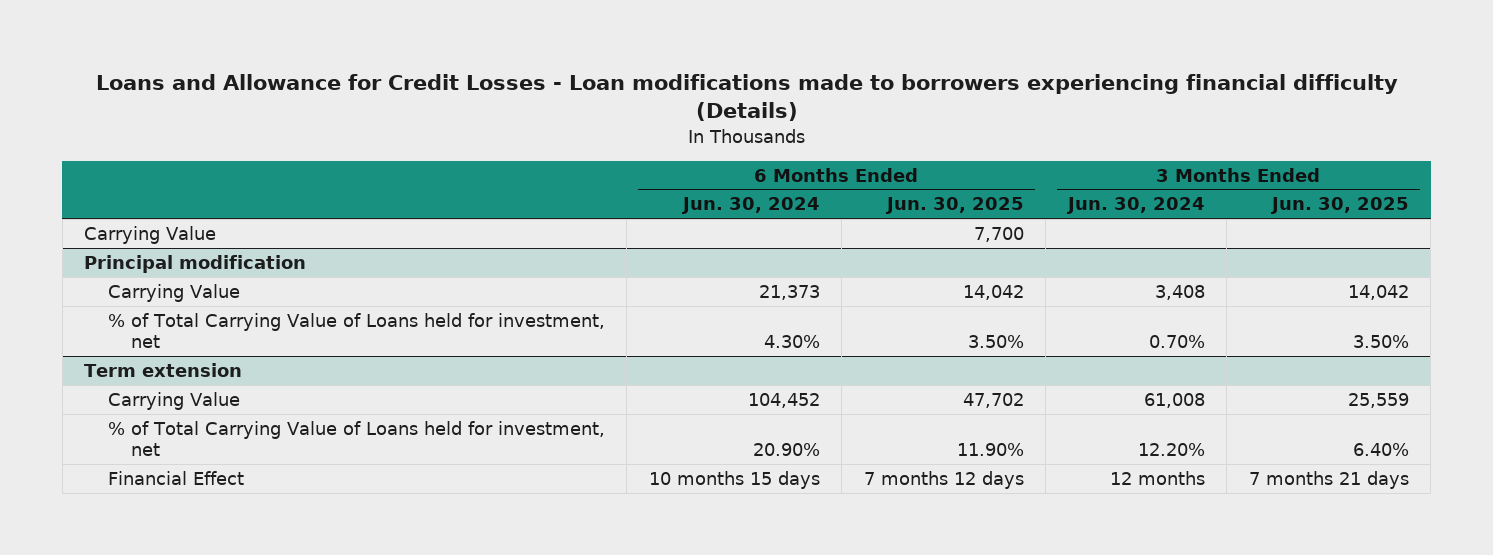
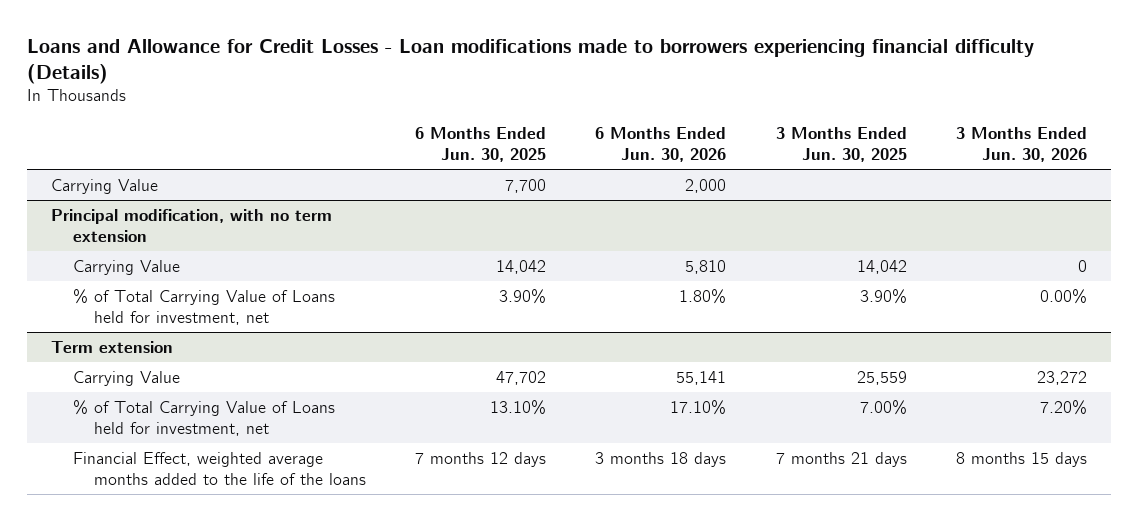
- | 6 Months Ended Jun. 30, 2024 | 6 Months Ended Jun. 30, 2025 | 3 Months Ended Jun. 30, 2024 | 3 Months Ended Jun. 30, 2025
+ | 6 Months Ended Jun. 30, 2025 | 6 Months Ended Jun. 30, 2026 | 3 Months Ended Jun. 30, 2025 | 3 Months Ended Jun. 30, 2026
- Principal modification
+ Principal modification, with no term extension
- % of Total Carrying Value of Loans held for investment, net | 4.30% | 3.50% | 0.70% | 3.50%
+ % of Total Carrying Value of Loans held for investment, net | 3.90% | 1.80% | 3.90% | 0.00%
@ Term extension
- % of Total Carrying Value of Loans held for investment, net | 20.90% | 11.90% | 12.20% | 6.40%
- Financial Effect | 10 months 15 days | 7 months 12 days | 12 months | 7 months 21 days
+ % of Total Carrying Value of Loans held for investment, net | 13.10% | 17.10% | 7.00% | 7.20%
+ Financial Effect, weighted average months added to the life of the loans | 7 months 12 days | 3 months 18 days | 7 months 21 days | 8 months 15 days

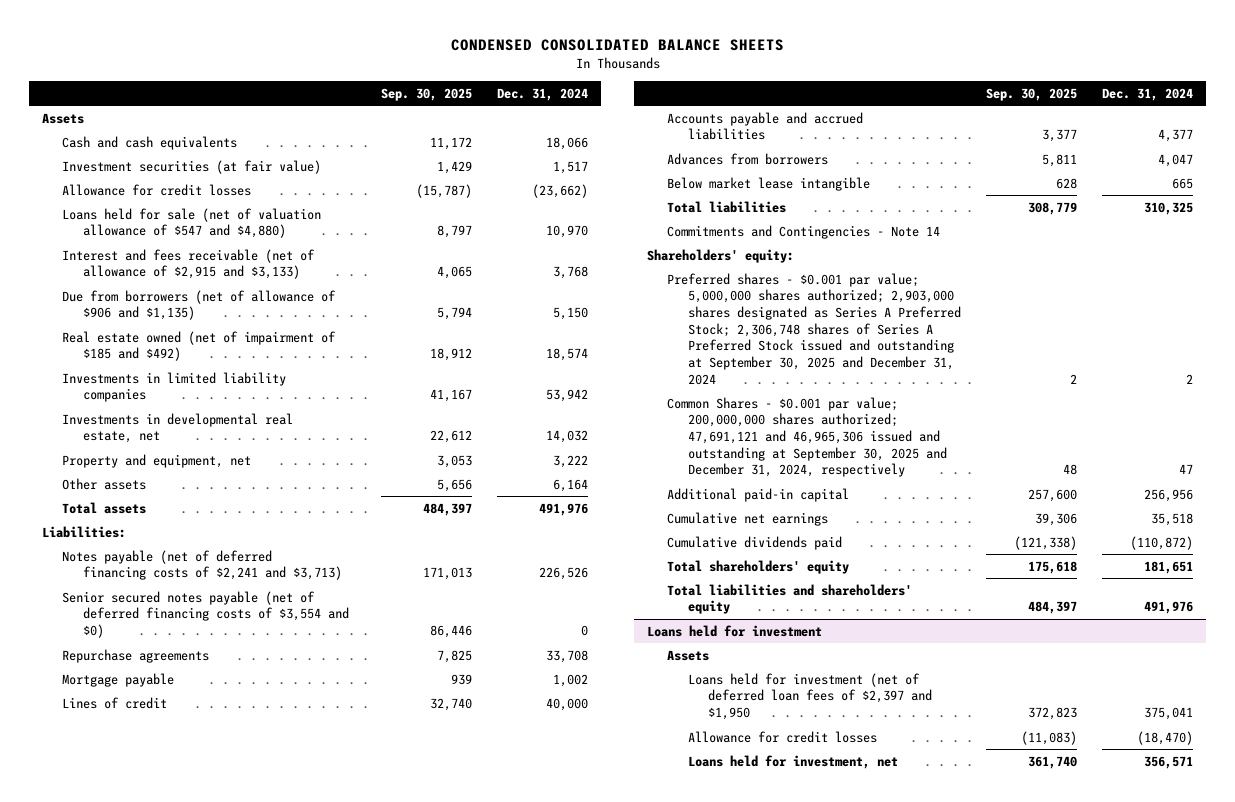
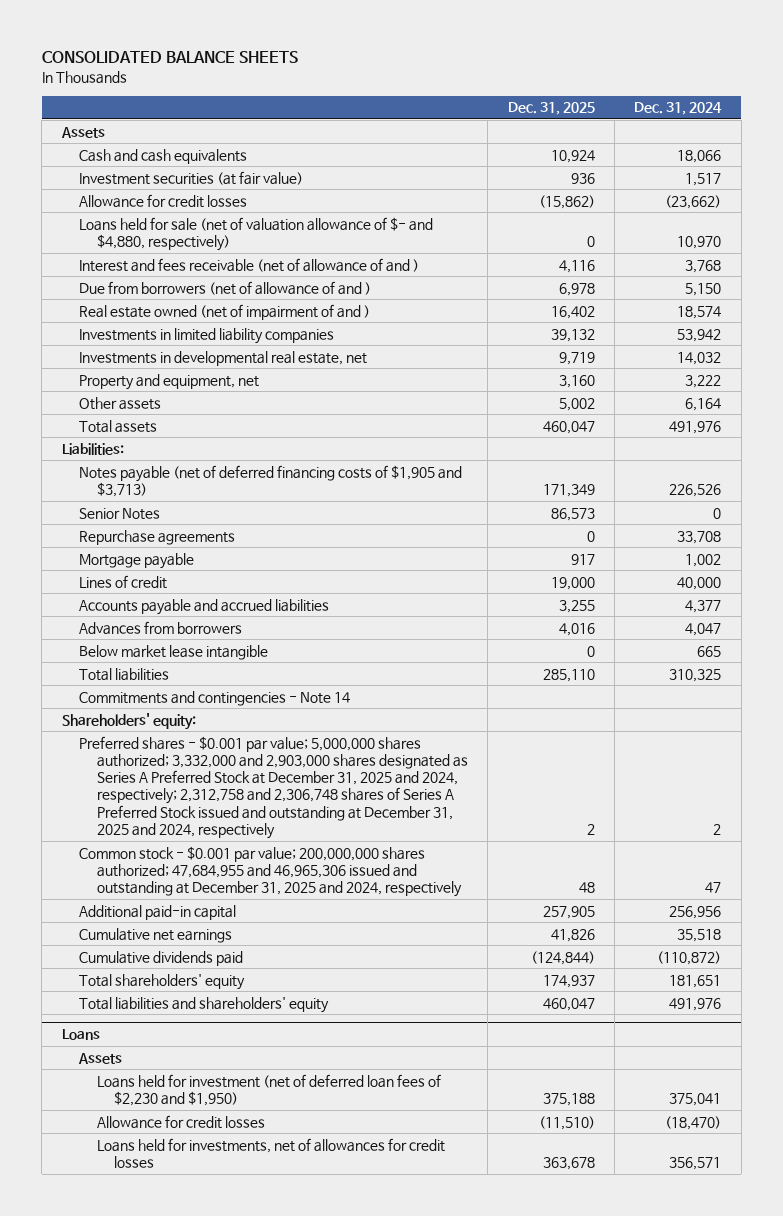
- CONDENSED CONSOLIDATED BALANCE SHEETS
+ CONSOLIDATED BALANCE SHEETS
- | Sep. 30, 2025 | Dec. 31, 2024
+ | Dec. 31, 2025 | Dec. 31, 2024
- Loans held for sale (net of valuation allowance of $547 and $4,880) | 8,797 | 10,970
- Interest and fees receivable (net of allowance of $2,915 and $3,133) | 4,065 | 3,768
- Due from borrowers (net of allowance of $906 and $1,135) | 5,794 | 5,150
- Real estate owned (net of impairment of $185 and $492) | 18,912 | 18,574
+ Loans held for sale (net of valuation allowance of $- and $4,880, respectively) | 0 | 10,970
+ Interest and fees receivable (net of allowance of and ) | 4,116 | 3,768
+ Due from borrowers (net of allowance of and ) | 6,978 | 5,150
+ Real estate owned (net of impairment of and ) | 16,402 | 18,574
- Notes payable (net of deferred financing costs of $2,241 and $3,713) | 171,013 | 226,526
- Senior secured notes payable (net of deferred financing costs of $3,554 and $0) | 86,446 | 0
+ Notes payable (net of deferred financing costs of $1,905 and $3,713) | 171,349 | 226,526
+ Senior Notes | 86,573 | 0
- Commitments and Contingencies - Note 14
+ Commitments and contingencies - Note 14
- Preferred shares - $0.001 par value; 5,000,000 shares authorized; 2,903,000 shares designated as Series A Preferred Stock; 2,306,748 shares of Series A Preferred Stock issued and outstanding at September 30, 2025 and December 31, 2024 | 2 | 2
- Common Shares - $0.001 par value; 200,000,000 shares authorized; 47,691,121 and 46,965,306 issued and outstanding at September 30, 2025 and December 31, 2024, respectively | 48 | 47
+ Preferred shares - $0.001 par value; 5,000,000 shares authorized; 3,332,000 and 2,903,000 shares designated as Series A Preferred Stock at December 31, 2025 and 2024, respectively; 2,312,758 and 2,306,748 shares of Series A Preferred Stock issued and outstanding at December 31, 2025 and 2024, respectively | 2 | 2
+ Common stock - $0.001 par value; 200,000,000 shares authorized; 47,684,955 and 46,965,306 issued and outstanding at December 31, 2025 and 2024, respectively | 48 | 47
- Loans held for investment
+ Loans
- Loans held for investment (net of deferred loan fees of $2,397 and $1,950 | 372,823 | 375,041
+ Loans held for investment (net of deferred loan fees of $2,230 and $1,950) | 375,188 | 375,041
- Loans held for investment, net | 361,740 | 356,571
+ Loans held for investments, net of allowances for credit losses | 363,678 | 356,571

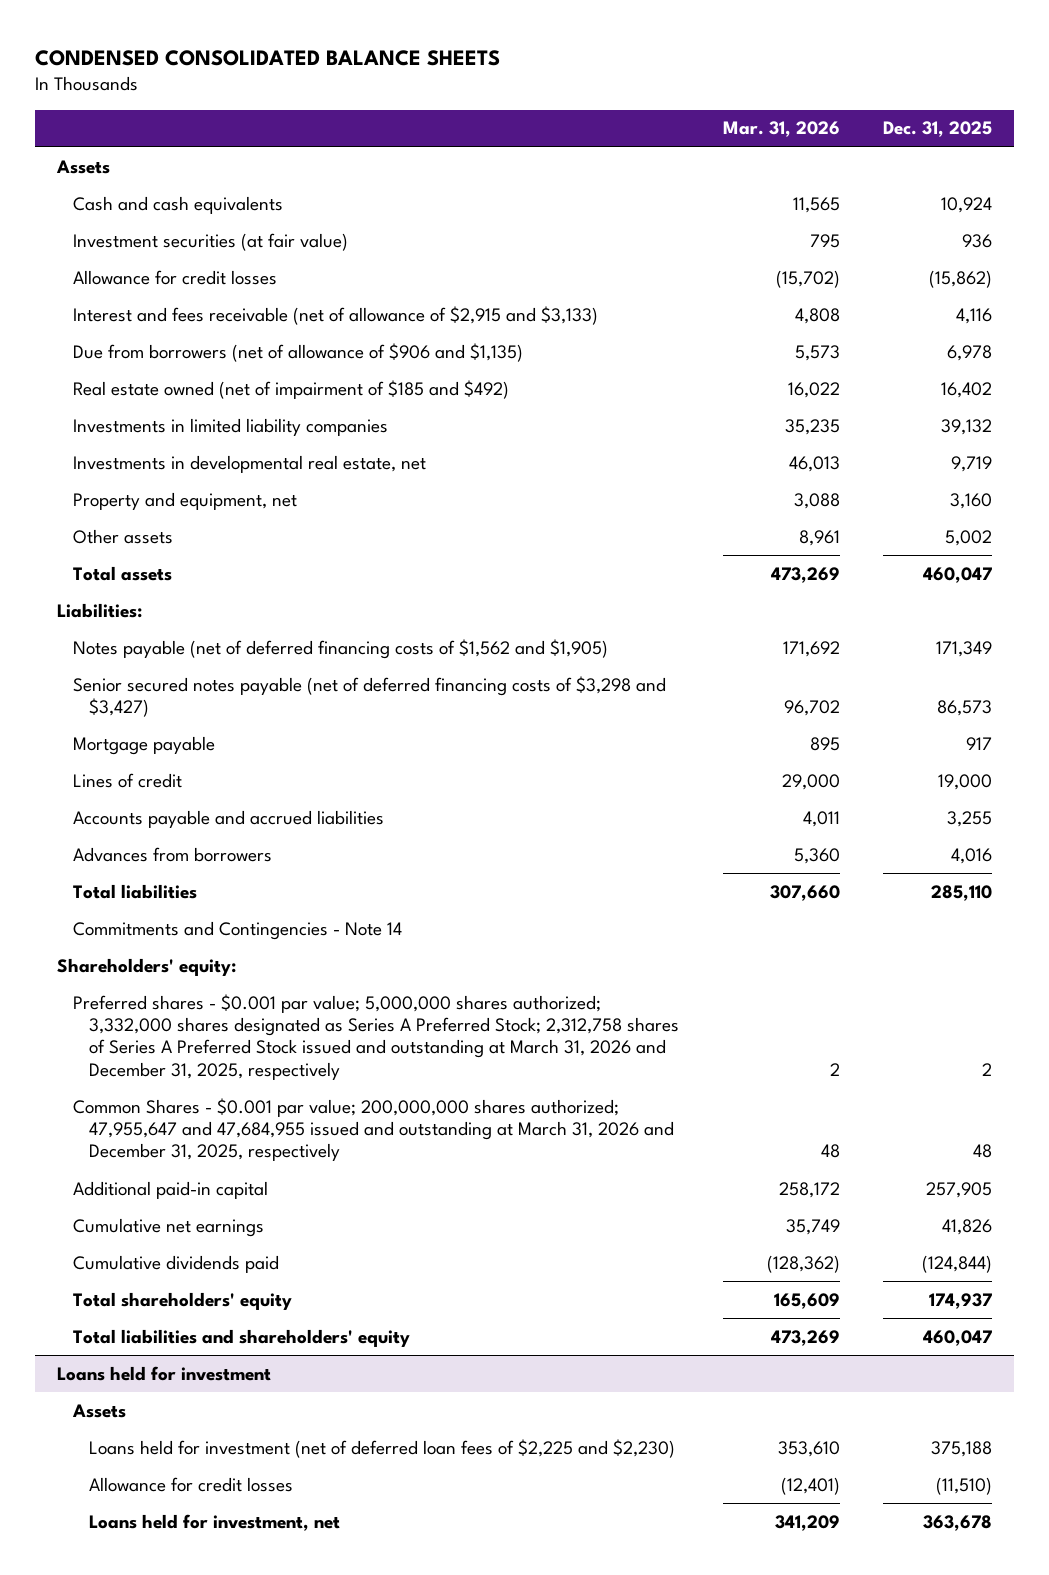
- CONSOLIDATED BALANCE SHEETS
+ CONDENSED CONSOLIDATED BALANCE SHEETS
- | Dec. 31, 2025 | Dec. 31, 2024
+ | Mar. 31, 2026 | Dec. 31, 2025
- Loans held for sale (net of valuation allowance of $- and $4,880, respectively) | 0 | 10,970
- Interest and fees receivable (net of allowance of and ) | 4,116 | 3,768
- Due from borrowers (net of allowance of and ) | 6,978 | 5,150
- Real estate owned (net of impairment of and ) | 16,402 | 18,574
+ Interest and fees receivable (net of allowance of $2,915 and $3,133) | 4,808 | 4,116
+ Due from borrowers (net of allowance of $906 and $1,135) | 5,573 | 6,978
+ Real estate owned (net of impairment of $185 and $492) | 16,022 | 16,402
- Notes payable (net of deferred financing costs of $1,905 and $3,713) | 171,349 | 226,526
- Senior Notes | 86,573 | 0
- Repurchase agreements | 0 | 33,708
+ Notes payable (net of deferred financing costs of $1,562 and $1,905) | 171,692 | 171,349
+ Senior secured notes payable (net of deferred financing costs of $3,298 and $3,427) | 96,702 | 86,573
- Below market lease intangible | 0 | 665
- Commitments and contingencies - Note 14
+ Commitments and Contingencies - Note 14
- Preferred shares - $0.001 par value; 5,000,000 shares authorized; 3,332,000 and 2,903,000 shares designated as Series A Preferred Stock at December 31, 2025 and 2024, respectively; 2,312,758 and 2,306,748 shares of Series A Preferred Stock issued and outstanding at December 31, 2025 and 2024, respectively | 2 | 2
- Common stock - $0.001 par value; 200,000,000 shares authorized; 47,684,955 and 46,965,306 issued and outstanding at December 31, 2025 and 2024, respectively | 48 | 47
+ Preferred shares - $0.001 par value; 5,000,000 shares authorized; 3,332,000 shares designated as Series A Preferred Stock; 2,312,758 shares of Series A Preferred Stock issued and outstanding at March 31, 2026 and December 31, 2025, respectively | 2 | 2
+ Common Shares - $0.001 par value; 200,000,000 shares authorized; 47,955,647 and 47,684,955 issued and outstanding at March 31, 2026 and December 31, 2025, respectively | 48 | 48
- Loans
+ Loans held for investment
- Loans held for investment (net of deferred loan fees of $2,230 and $1,950) | 375,188 | 375,041
+ Loans held for investment (net of deferred loan fees of $2,225 and $2,230) | 353,610 | 375,188
- Loans held for investments, net of allowances for credit losses | 363,678 | 356,571
+ Loans held for investment, net | 341,209 | 363,678

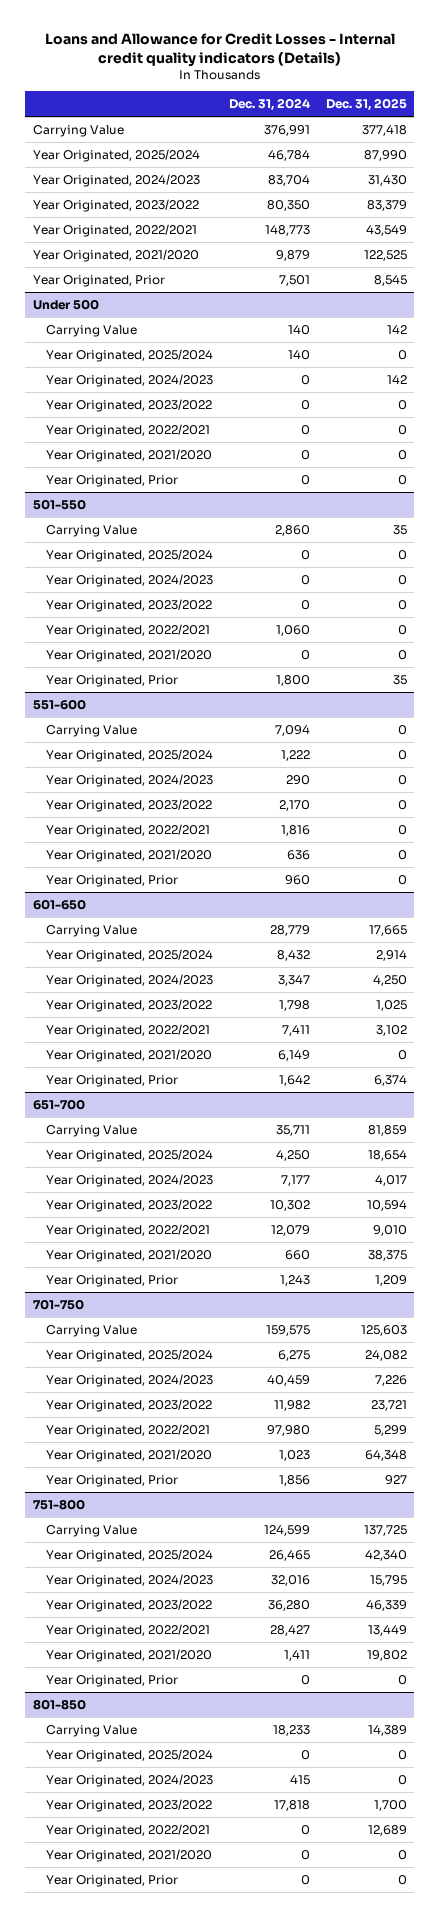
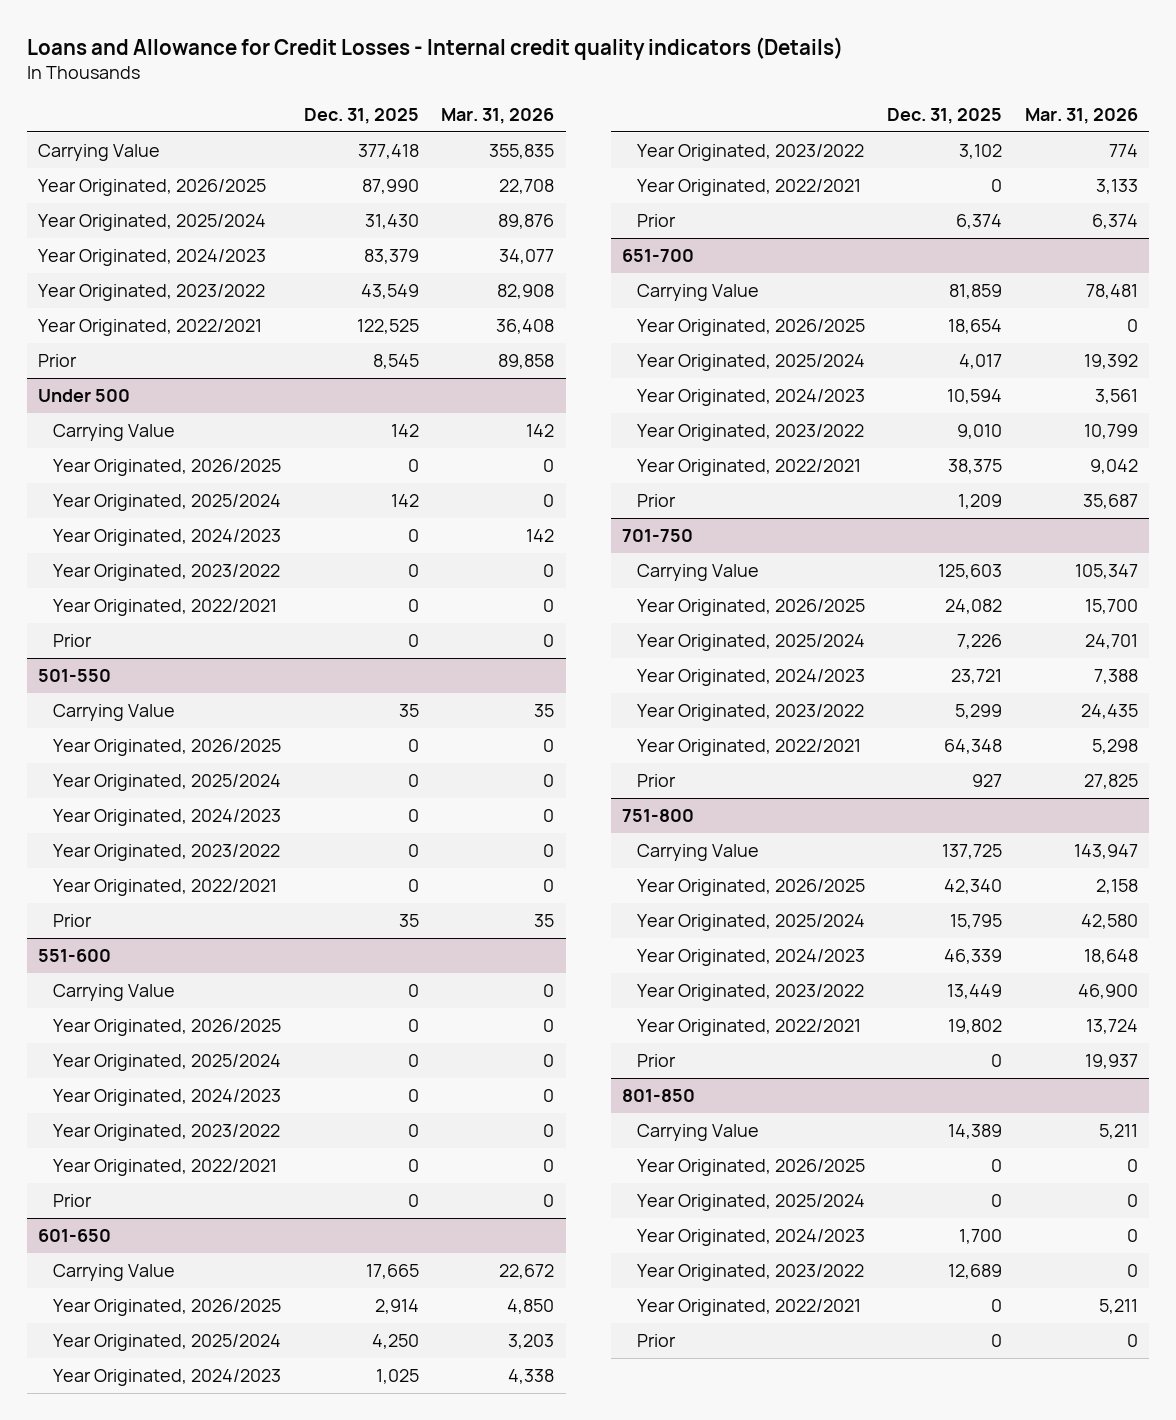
- | Dec. 31, 2024 | Dec. 31, 2025
+ | Dec. 31, 2025 | Mar. 31, 2026
- Year Originated, 2025/2024 | 46,784 | 87,990
- Year Originated, 2024/2023 | 83,704 | 31,430
- Year Originated, 2023/2022 | 80,350 | 83,379
- Year Originated, 2022/2021 | 148,773 | 43,549
- Year Originated, 2021/2020 | 9,879 | 122,525
- Year Originated, Prior | 7,501 | 8,545
+ Year Originated, 2026/2025 | 87,990 | 22,708
+ Year Originated, 2025/2024 | 31,430 | 89,876
+ Year Originated, 2024/2023 | 83,379 | 34,077
+ Year Originated, 2023/2022 | 43,549 | 82,908
+ Year Originated, 2022/2021 | 122,525 | 36,408
+ Prior | 8,545 | 89,858
@ Under 500
- Year Originated, 2025/2024 | 140 | 0
- Year Originated, 2024/2023 | 0 | 142
+ Year Originated, 2026/2025 | 0 | 0
+ Year Originated, 2025/2024 | 142 | 0
+ Year Originated, 2024/2023 | 0 | 142
- Year Originated, 2021/2020 | 0 | 0
- Year Originated, Prior | 0 | 0
+ Prior | 0 | 0
@ 501-550
+ Year Originated, 2026/2025 | 0 | 0
- Year Originated, 2021/2020 | 0 | 0
- Year Originated, Prior | 1,800 | 35
+ Prior | 35 | 35
@ 551-600
+ Year Originated, 2026/2025 | 0 | 0
- Year Originated, 2021/2020 | 636 | 0
- Year Originated, Prior | 960 | 0
+ Prior | 0 | 0
@ 601-650
- Year Originated, 2025/2024 | 8,432 | 2,914
- Year Originated, 2024/2023 | 3,347 | 4,250
- Year Originated, 2023/2022 | 1,798 | 1,025
- Year Originated, 2022/2021 | 7,411 | 3,102
- Year Originated, 2021/2020 | 6,149 | 0
- Year Originated, Prior | 1,642 | 6,374
+ Year Originated, 2026/2025 | 2,914 | 4,850
+ Year Originated, 2025/2024 | 4,250 | 3,203
+ Year Originated, 2024/2023 | 1,025 | 4,338
+ Year Originated, 2023/2022 | 3,102 | 774
+ Year Originated, 2022/2021 | 0 | 3,133
+ Prior | 6,374 | 6,374
@ 651-700
- Year Originated, 2025/2024 | 4,250 | 18,654
- Year Originated, 2024/2023 | 7,177 | 4,017
- Year Originated, 2023/2022 | 10,302 | 10,594
- Year Originated, 2022/2021 | 12,079 | 9,010
- Year Originated, 2021/2020 | 660 | 38,375
- Year Originated, Prior | 1,243 | 1,209
+ Year Originated, 2026/2025 | 18,654 | 0
+ Year Originated, 2025/2024 | 4,017 | 19,392
+ Year Originated, 2024/2023 | 10,594 | 3,561
+ Year Originated, 2023/2022 | 9,010 | 10,799
+ Year Originated, 2022/2021 | 38,375 | 9,042
+ Prior | 1,209 | 35,687
@ 701-750
- Year Originated, 2025/2024 | 6,275 | 24,082
- Year Originated, 2024/2023 | 40,459 | 7,226
- Year Originated, 2023/2022 | 11,982 | 23,721
- Year Originated, 2022/2021 | 97,980 | 5,299
- Year Originated, 2021/2020 | 1,023 | 64,348
- Year Originated, Prior | 1,856 | 927
+ Year Originated, 2026/2025 | 24,082 | 15,700
+ Year Originated, 2025/2024 | 7,226 | 24,701
+ Year Originated, 2024/2023 | 23,721 | 7,388
+ Year Originated, 2023/2022 | 5,299 | 24,435
+ Year Originated, 2022/2021 | 64,348 | 5,298
+ Prior | 927 | 27,825
@ 751-800
- Year Originated, 2025/2024 | 26,465 | 42,340
- Year Originated, 2024/2023 | 32,016 | 15,795
- Year Originated, 2023/2022 | 36,280 | 46,339
- Year Originated, 2022/2021 | 28,427 | 13,449
- Year Originated, 2021/2020 | 1,411 | 19,802
- Year Originated, Prior | 0 | 0
+ Year Originated, 2026/2025 | 42,340 | 2,158
+ Year Originated, 2025/2024 | 15,795 | 42,580
+ Year Originated, 2024/2023 | 46,339 | 18,648
+ Year Originated, 2023/2022 | 13,449 | 46,900
+ Year Originated, 2022/2021 | 19,802 | 13,724
+ Prior | 0 | 19,937
@ 801-850
+ Year Originated, 2026/2025 | 0 | 0
- Year Originated, 2024/2023 | 415 | 0
- Year Originated, 2023/2022 | 17,818 | 1,700
- Year Originated, 2022/2021 | 0 | 12,689
- Year Originated, 2021/2020 | 0 | 0
- Year Originated, Prior | 0 | 0
+ Year Originated, 2024/2023 | 1,700 | 0
+ Year Originated, 2023/2022 | 12,689 | 0
+ Year Originated, 2022/2021 | 0 | 5,211
+ Prior | 0 | 0

